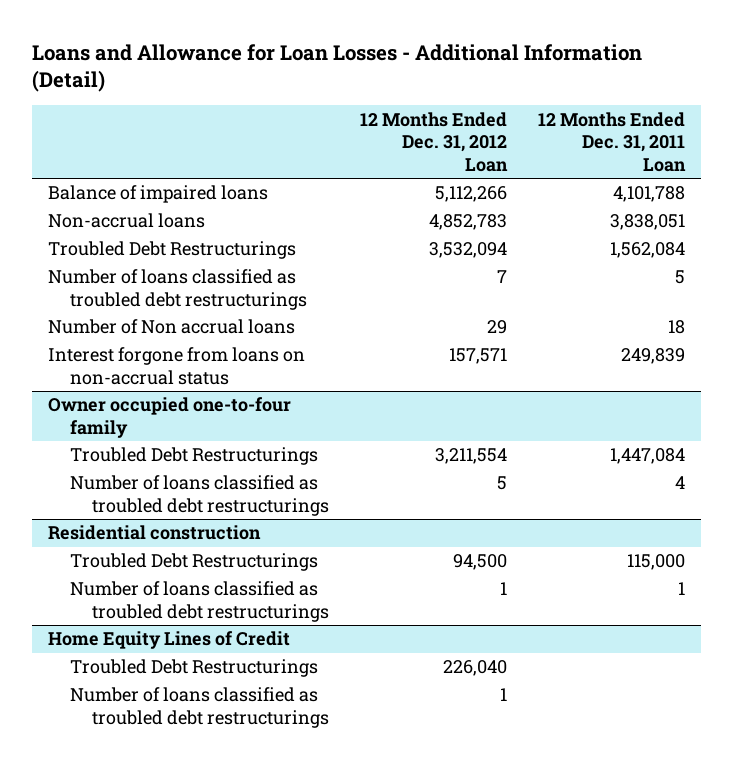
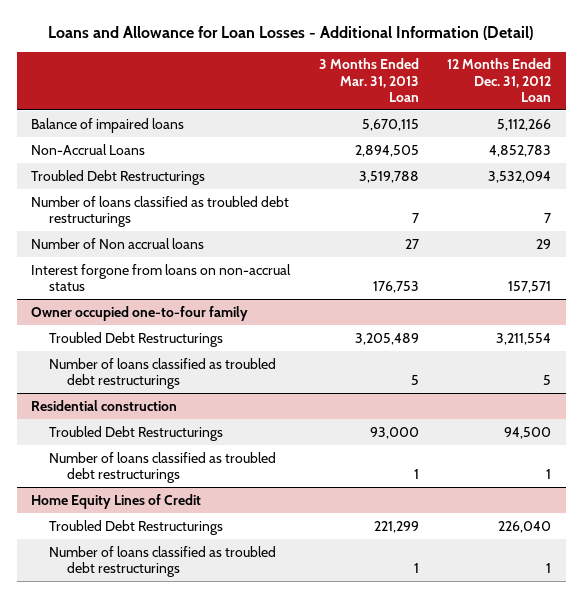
- | 12 Months Ended Dec. 31, 2012 Loan | 12 Months Ended Dec. 31, 2011 Loan
+ | 3 Months Ended Mar. 31, 2013 Loan | 12 Months Ended Dec. 31, 2012 Loan
- Non-accrual loans | 4,852,783 | 3,838,051
+ Non-Accrual Loans | 2,894,505 | 4,852,783

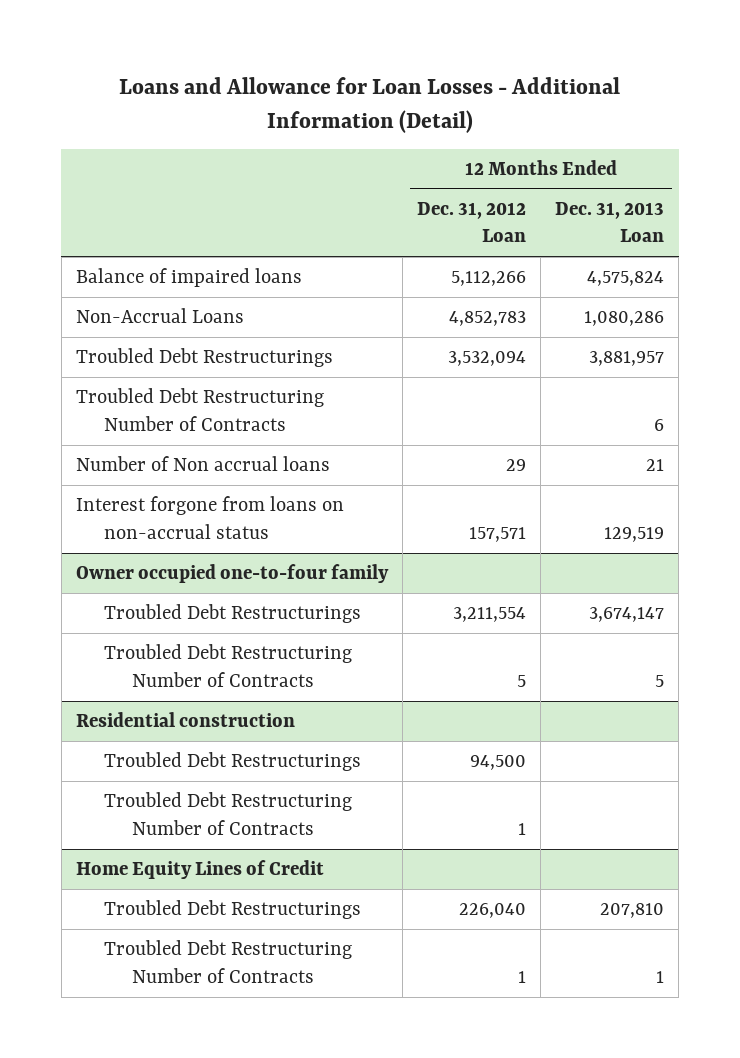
- | 3 Months Ended Mar. 31, 2013 Loan | 12 Months Ended Dec. 31, 2012 Loan
+ | 12 Months Ended Dec. 31, 2012 Loan | 12 Months Ended Dec. 31, 2013 Loan
- Number of loans classified as troubled debt restructurings | 7 | 7
+ Troubled Debt Restructuring Number of Contracts | | 6
@ Owner occupied one-to-four family
- Number of loans classified as troubled debt restructurings | 5 | 5
+ Troubled Debt Restructuring Number of Contracts | 5 | 5
@ Residential construction
- Number of loans classified as troubled debt restructurings | 1 | 1
+ Troubled Debt Restructuring Number of Contracts | 1 |
@ Home Equity Lines of Credit
- Number of loans classified as troubled debt restructurings | 1 | 1
+ Troubled Debt Restructuring Number of Contracts | 1 | 1

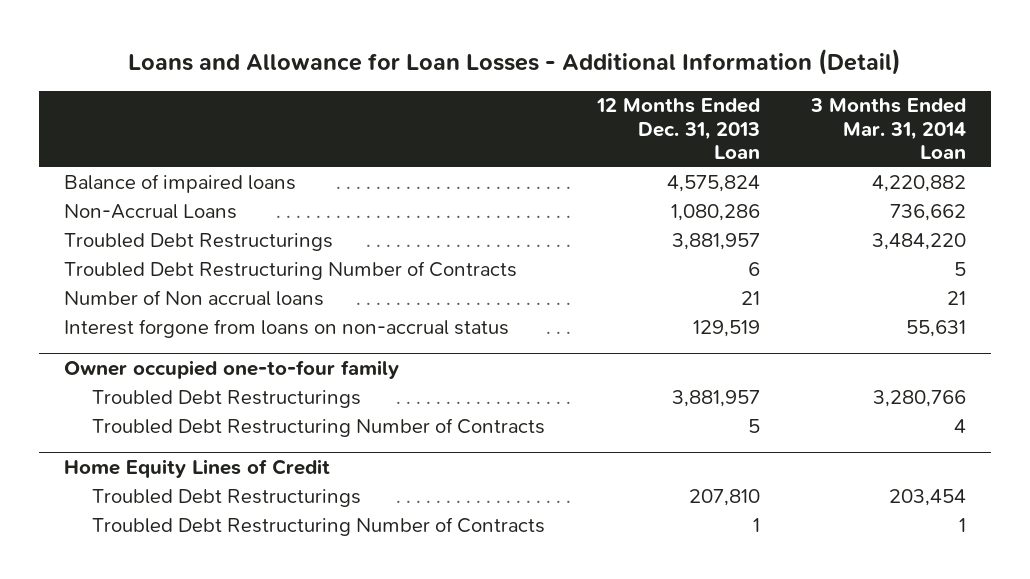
- | 12 Months Ended Dec. 31, 2012 Loan | 12 Months Ended Dec. 31, 2013 Loan
+ | 12 Months Ended Dec. 31, 2013 Loan | 3 Months Ended Mar. 31, 2014 Loan
@ Owner occupied one-to-four family
- Troubled Debt Restructurings | 3,211,554 | 3,674,147
+ Troubled Debt Restructurings | 3,881,957 | 3,280,766
- Residential construction
- Troubled Debt Restructurings | 94,500 |
- Troubled Debt Restructuring Number of Contracts | 1 |

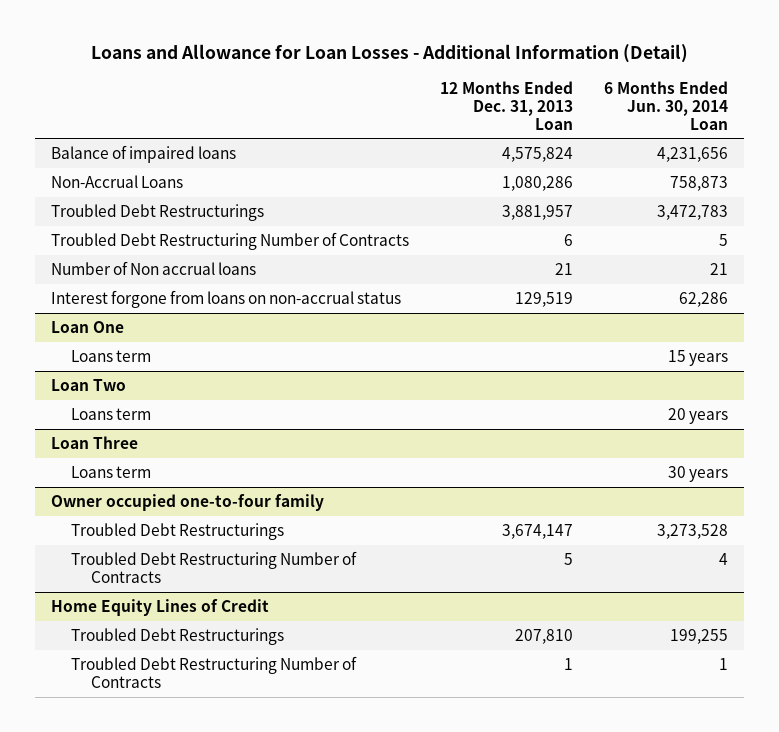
- | 12 Months Ended Dec. 31, 2013 Loan | 3 Months Ended Mar. 31, 2014 Loan
+ | 12 Months Ended Dec. 31, 2013 Loan | 6 Months Ended Jun. 30, 2014 Loan
+ Loan One
+ Loans term | | 15 years
+ Loan Two
+ Loans term | | 20 years
+ Loan Three
+ Loans term | | 30 years
@ Owner occupied one-to-four family
- Troubled Debt Restructurings | 3,881,957 | 3,280,766
+ Troubled Debt Restructurings | 3,674,147 | 3,273,528

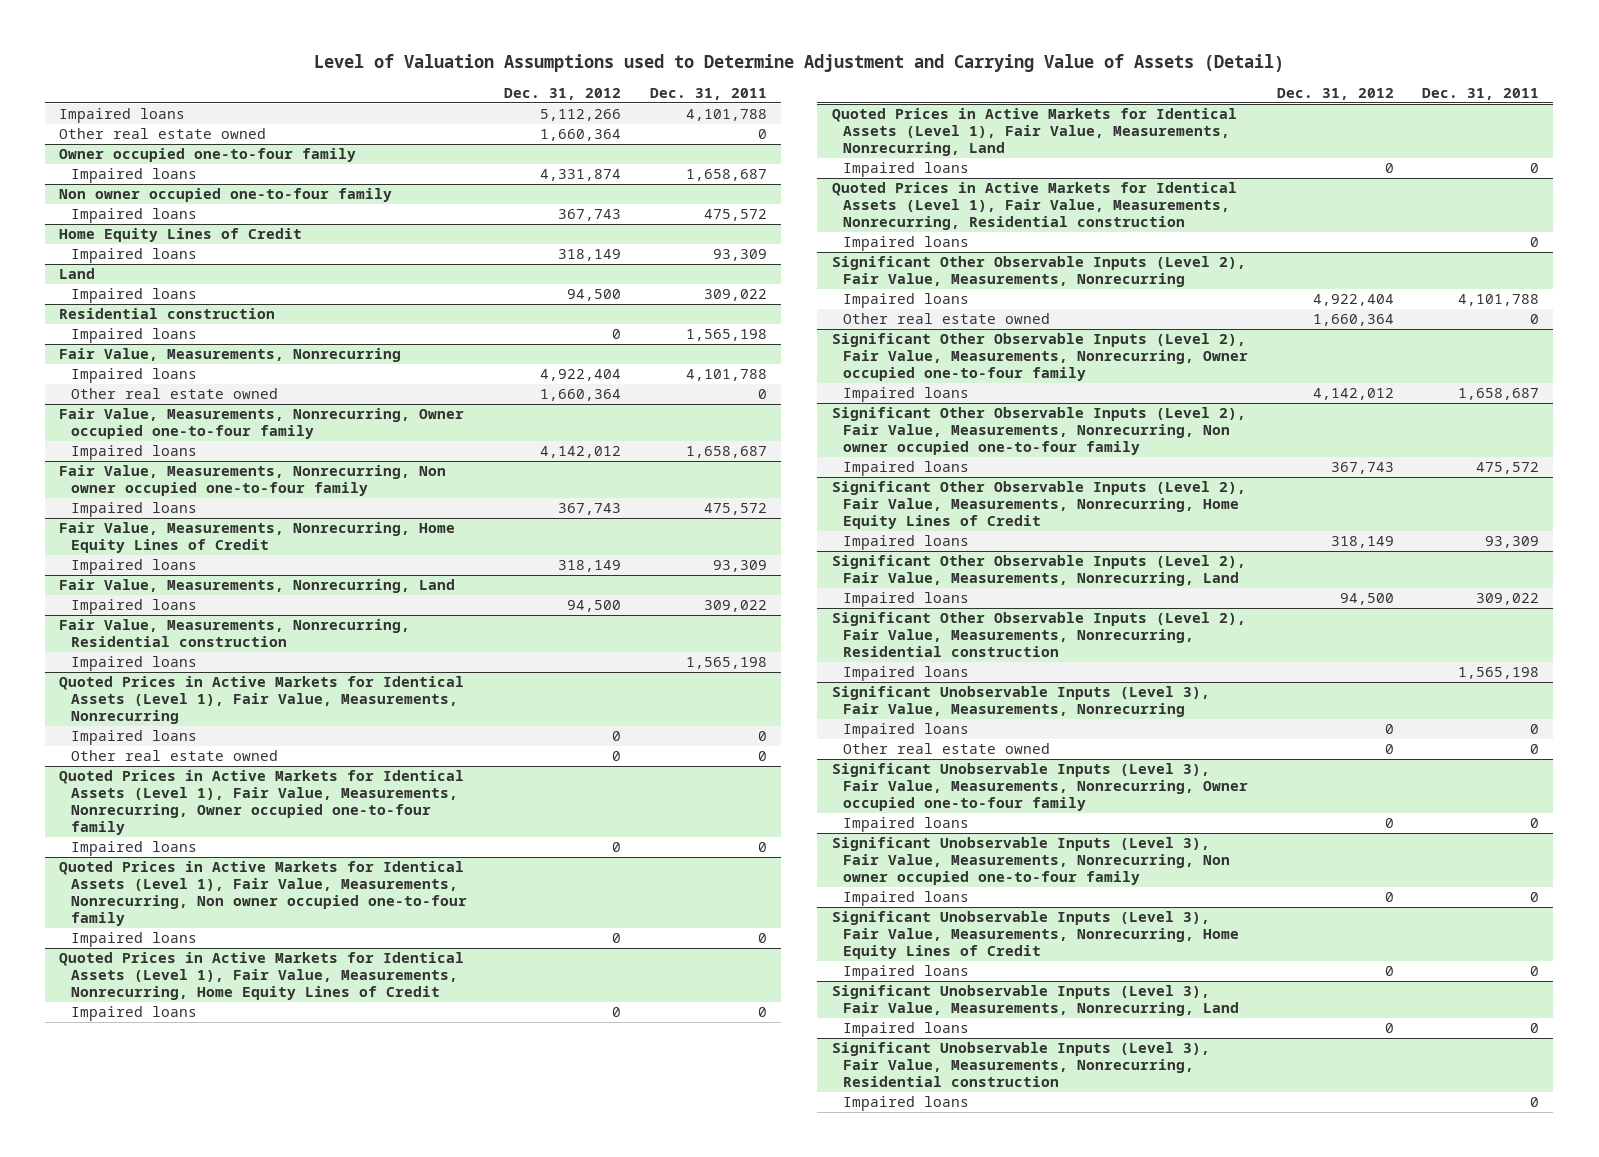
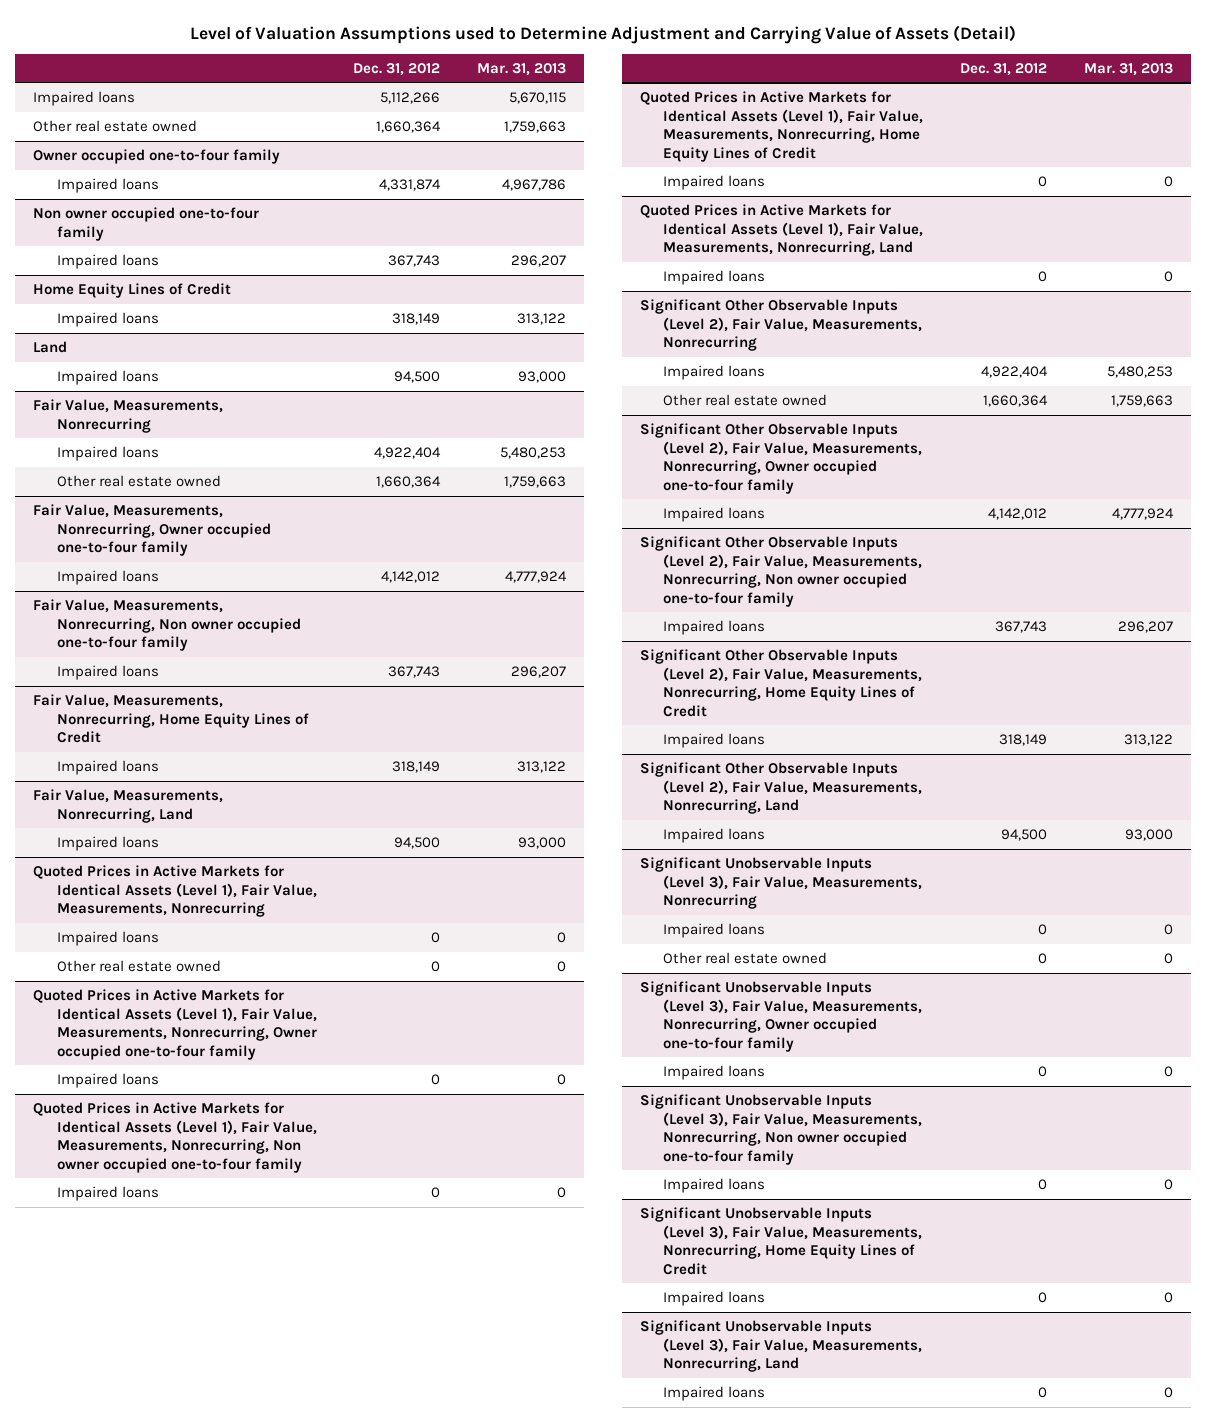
- | Dec. 31, 2012 | Dec. 31, 2011
+ | Dec. 31, 2012 | Mar. 31, 2013
- Residential construction
- Impaired loans | 0 | 1,565,198
- Fair Value, Measurements, Nonrecurring, Residential construction
- Impaired loans | | 1,565,198
- Quoted Prices in Active Markets for Identical Assets (Level 1), Fair Value, Measurements, Nonrecurring, Residential construction
- Impaired loans | | 0
- Significant Other Observable Inputs (Level 2), Fair Value, Measurements, Nonrecurring, Residential construction
- Impaired loans | | 1,565,198
- Significant Unobservable Inputs (Level 3), Fair Value, Measurements, Nonrecurring, Residential construction
- Impaired loans | | 0

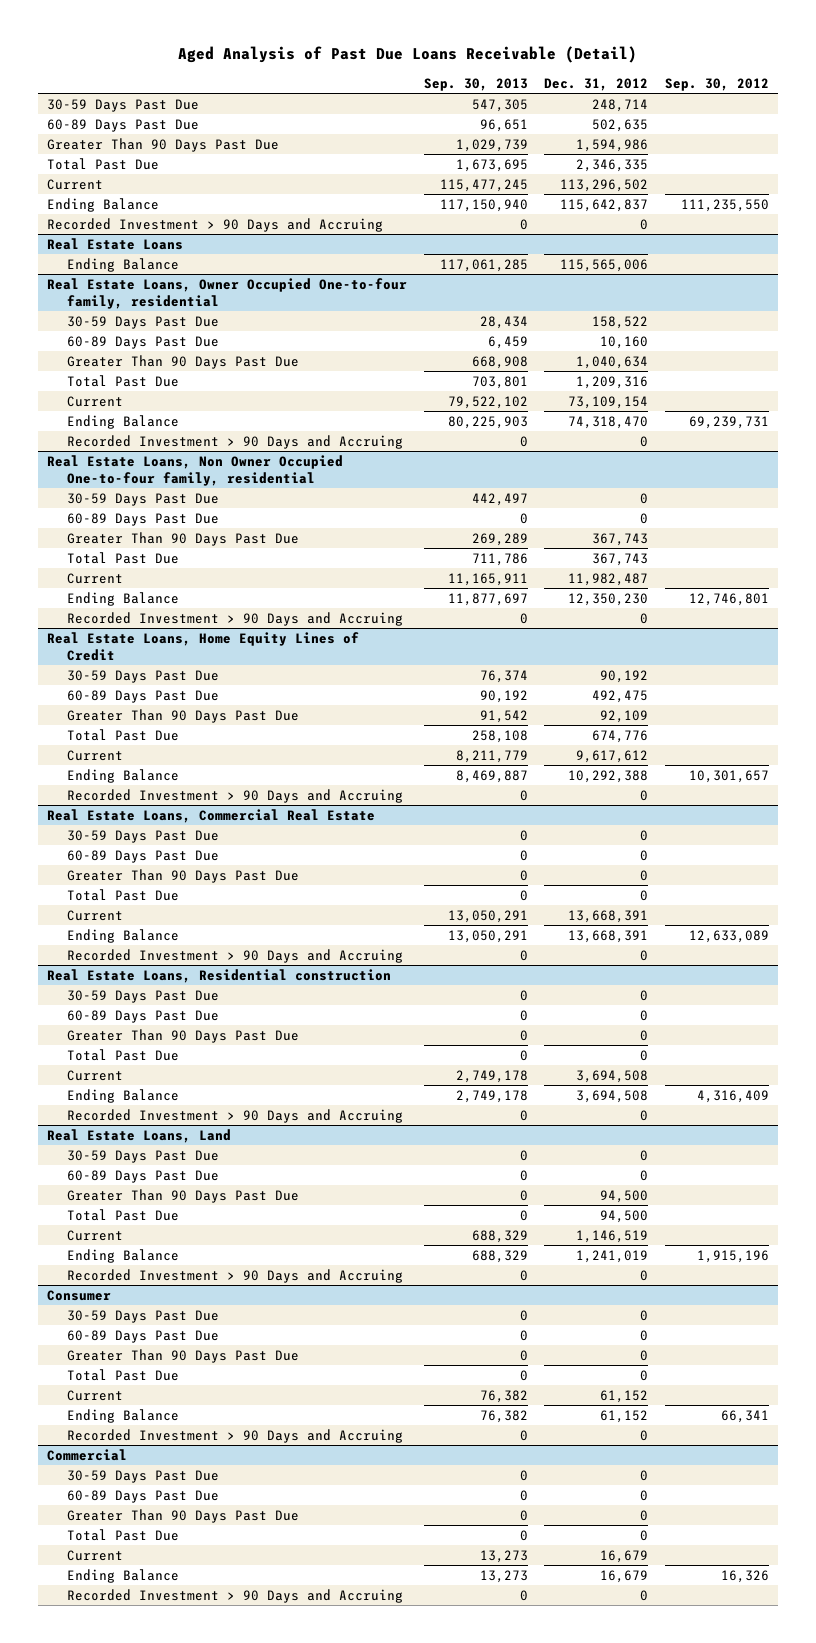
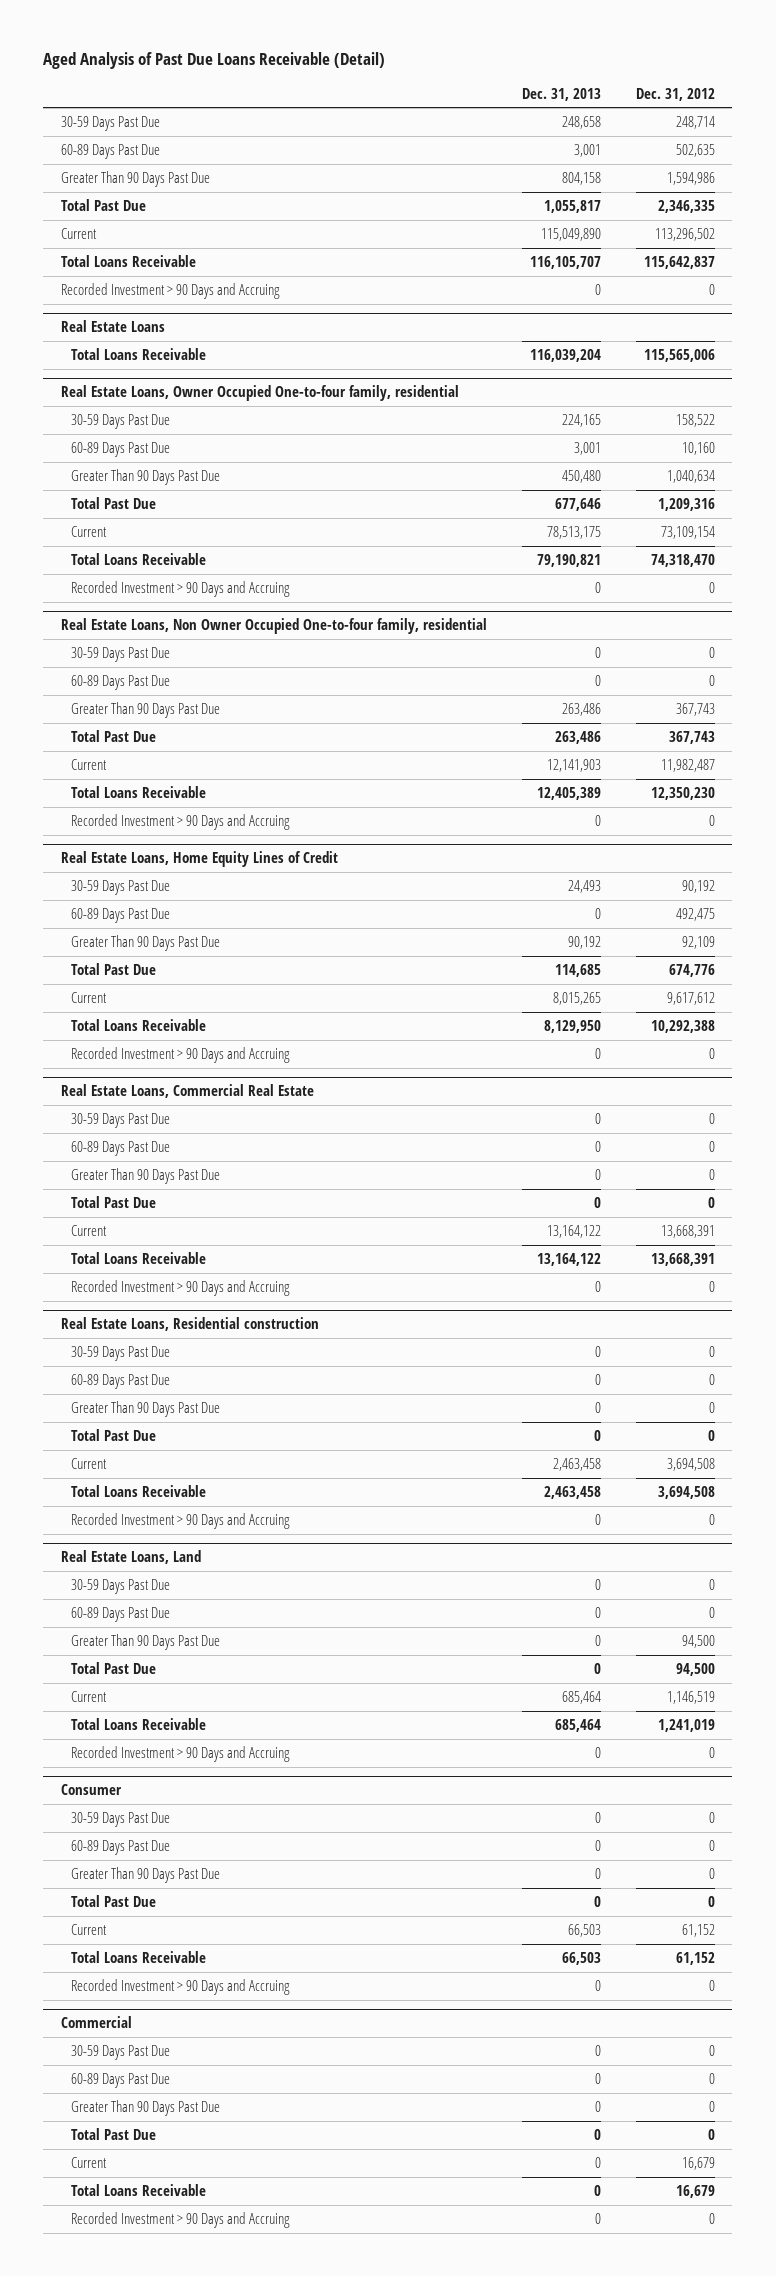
- | Sep. 30, 2013 | Dec. 31, 2012 | Sep. 30, 2012
+ | Dec. 31, 2013 | Dec. 31, 2012
- Ending Balance | 117,150,940 | 115,642,837 | 111,235,550
+ Total Loans Receivable | 116,105,707 | 115,642,837
@ Real Estate Loans
- Ending Balance | 117,061,285 | 115,565,006 |
+ Total Loans Receivable | 116,039,204 | 115,565,006
@ Real Estate Loans, Owner Occupied One-to-four family, residential
- Ending Balance | 80,225,903 | 74,318,470 | 69,239,731
+ Total Loans Receivable | 79,190,821 | 74,318,470
@ Real Estate Loans, Non Owner Occupied One-to-four family, residential
- Ending Balance | 11,877,697 | 12,350,230 | 12,746,801
+ Total Loans Receivable | 12,405,389 | 12,350,230
@ Real Estate Loans, Home Equity Lines of Credit
- Ending Balance | 8,469,887 | 10,292,388 | 10,301,657
+ Total Loans Receivable | 8,129,950 | 10,292,388
@ Real Estate Loans, Commercial Real Estate
- Ending Balance | 13,050,291 | 13,668,391 | 12,633,089
+ Total Loans Receivable | 13,164,122 | 13,668,391
@ Real Estate Loans, Residential construction
- Ending Balance | 2,749,178 | 3,694,508 | 4,316,409
+ Total Loans Receivable | 2,463,458 | 3,694,508
@ Real Estate Loans, Land
- Ending Balance | 688,329 | 1,241,019 | 1,915,196
+ Total Loans Receivable | 685,464 | 1,241,019
@ Consumer
- Ending Balance | 76,382 | 61,152 | 66,341
+ Total Loans Receivable | 66,503 | 61,152
@ Commercial
- Ending Balance | 13,273 | 16,679 | 16,326
+ Total Loans Receivable | 0 | 16,679

